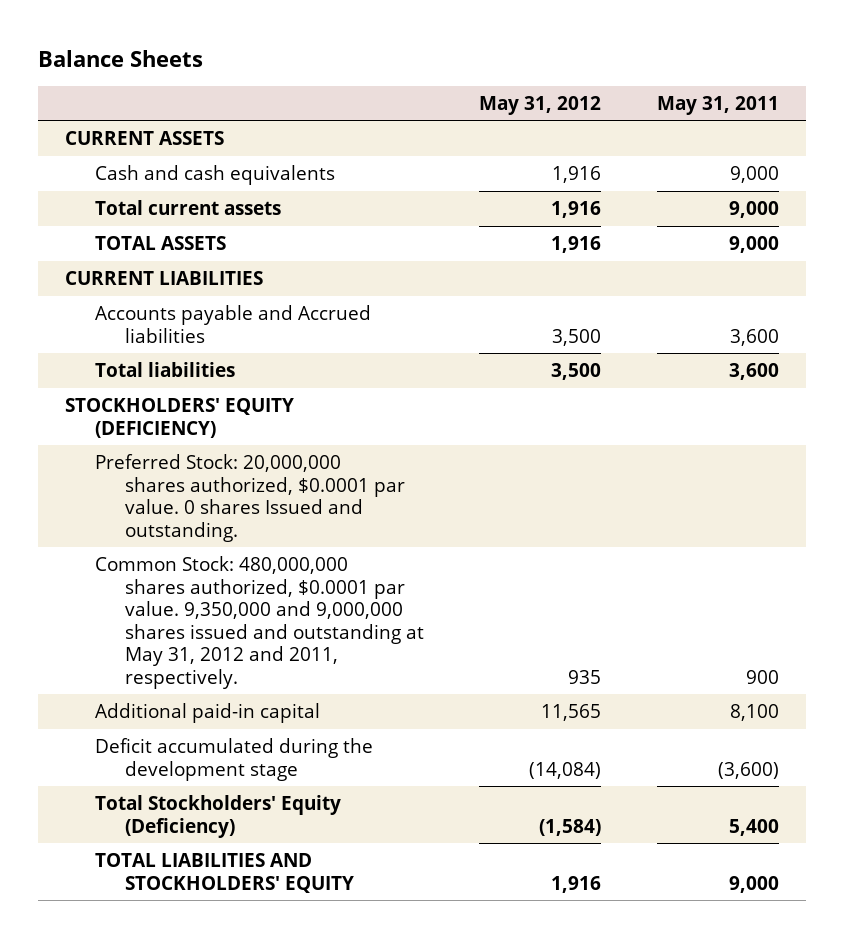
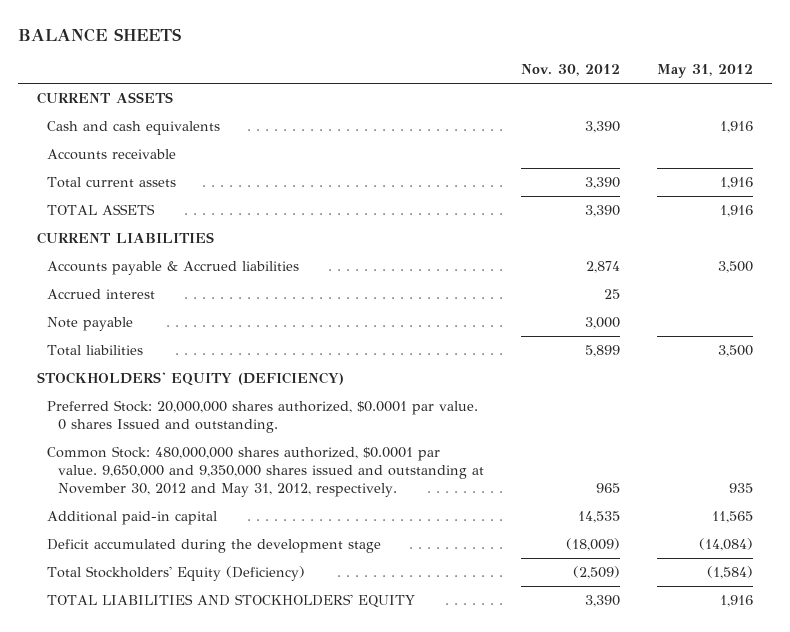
- Balance Sheets
+ BALANCE SHEETS
- | May 31, 2012 | May 31, 2011
+ | Nov. 30, 2012 | May 31, 2012
+ Accounts receivable
- Accounts payable and Accrued liabilities | 3,500 | 3,600
+ Accounts payable & Accrued liabilities | 2,874 | 3,500
+ Accrued interest | 25 |
+ Note payable | 3,000 |
- Common Stock: 480,000,000 shares authorized, $0.0001 par value. 9,350,000 and 9,000,000 shares issued and outstanding at May 31, 2012 and 2011, respectively. | 935 | 900
+ Common Stock: 480,000,000 shares authorized, $0.0001 par value. 9,650,000 and 9,350,000 shares issued and outstanding at November 30, 2012 and May 31, 2012, respectively. | 965 | 935

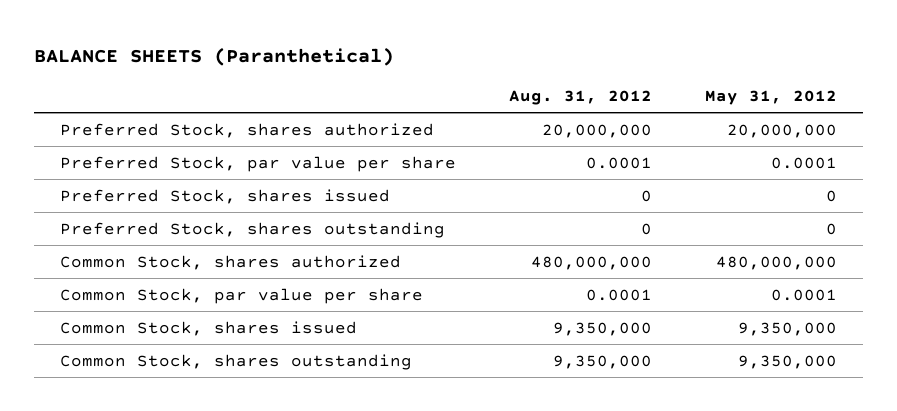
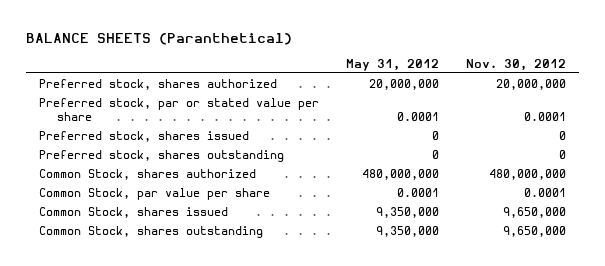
- | Aug. 31, 2012 | May 31, 2012
+ | May 31, 2012 | Nov. 30, 2012
- Preferred Stock, shares authorized | 20,000,000 | 20,000,000
- Preferred Stock, par value per share | 0.0001 | 0.0001
- Preferred Stock, shares issued | 0 | 0
- Preferred Stock, shares outstanding | 0 | 0
+ Preferred stock, shares authorized | 20,000,000 | 20,000,000
+ Preferred stock, par or stated value per share | 0.0001 | 0.0001
+ Preferred stock, shares issued | 0 | 0
+ Preferred stock, shares outstanding | 0 | 0

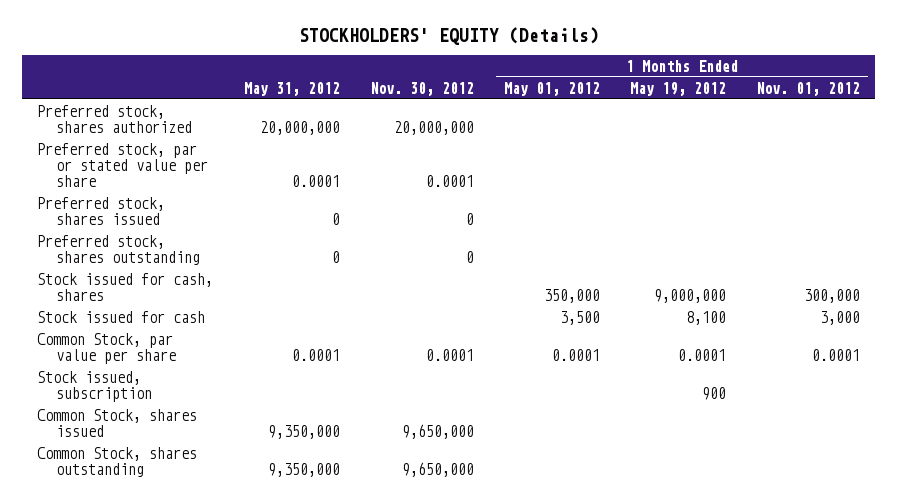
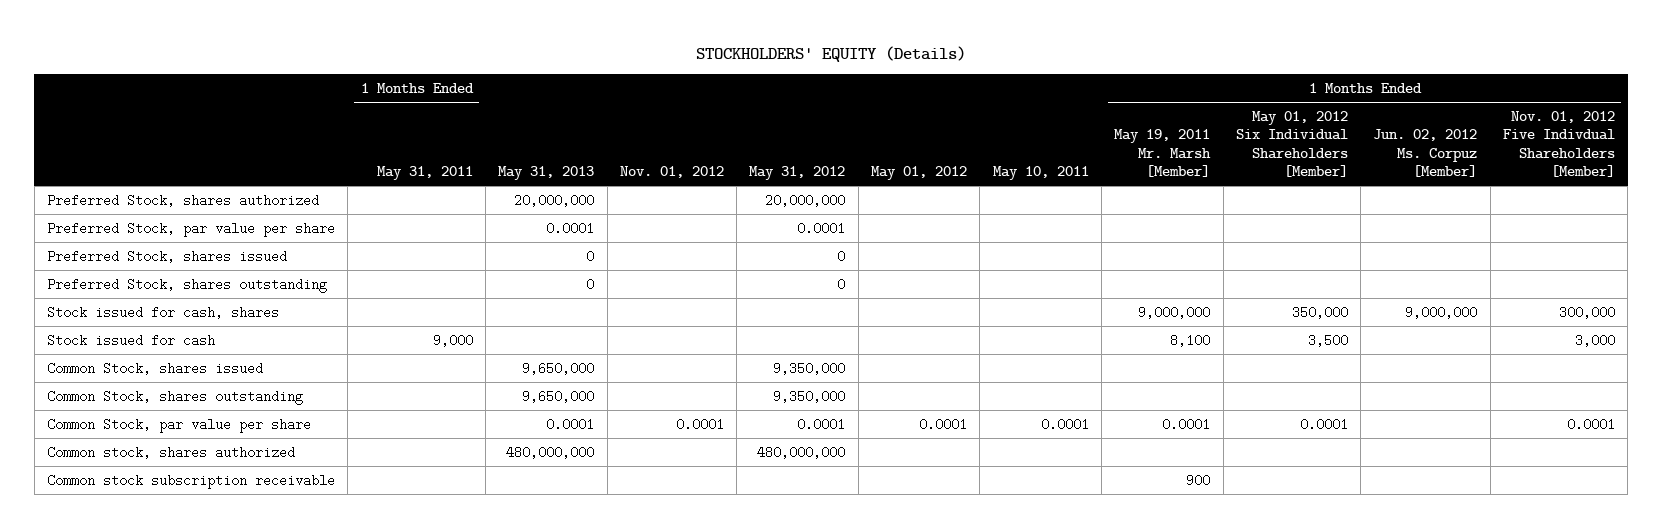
- | May 31, 2012 | Nov. 30, 2012 | 1 Months Ended May 01, 2012 | 1 Months Ended May 19, 2012 | 1 Months Ended Nov. 01, 2012
+ | 1 Months Ended May 31, 2011 | May 31, 2013 | Nov. 01, 2012 | May 31, 2012 | May 01, 2012 | May 10, 2011 | 1 Months Ended May 19, 2011 Mr. Marsh [Member] | 1 Months Ended May 01, 2012 Six Individual Shareholders [Member] | 1 Months Ended Jun. 02, 2012 Ms. Corpuz [Member] | 1 Months Ended Nov. 01, 2012 Five Indivdual Shareholders [Member]
- Preferred stock, shares authorized | 20,000,000 | 20,000,000 | | |
- Preferred stock, par or stated value per share | 0.0001 | 0.0001 | | |
- Preferred stock, shares issued | 0 | 0 | | |
- Preferred stock, shares outstanding | 0 | 0 | | |
+ Preferred Stock, shares authorized | | 20,000,000 | | 20,000,000 | | | | | |
+ Preferred Stock, par value per share | | 0.0001 | | 0.0001 | | | | | |
+ Preferred Stock, shares issued | | 0 | | 0 | | | | | |
+ Preferred Stock, shares outstanding | | 0 | | 0 | | | | | |
- Stock issued, subscription | | | | 900 |
moved down: Common Stock, par value per share | | 0.0001 | 0.0001 | 0.0001 | 0.0001 | 0.0001 | 0.0001 | 0.0001 | | 0.0001
+ Common stock, shares authorized | | 480,000,000 | | 480,000,000 | | | | | |
+ Common stock subscription receivable | | | | | | | 900 | | |

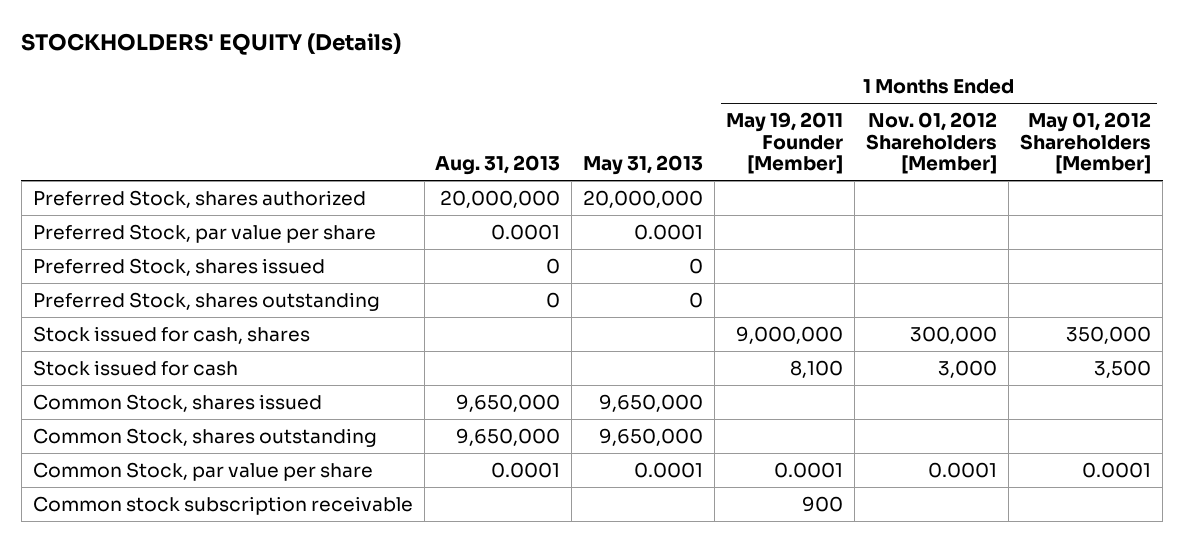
- | 1 Months Ended May 31, 2011 | May 31, 2013 | Nov. 01, 2012 | May 31, 2012 | May 01, 2012 | May 10, 2011 | 1 Months Ended May 19, 2011 Mr. Marsh [Member] | 1 Months Ended May 01, 2012 Six Individual Shareholders [Member] | 1 Months Ended Jun. 02, 2012 Ms. Corpuz [Member] | 1 Months Ended Nov. 01, 2012 Five Indivdual Shareholders [Member]
+ | Aug. 31, 2013 | May 31, 2013 | 1 Months Ended May 19, 2011 Founder [Member] | 1 Months Ended Nov. 01, 2012 Shareholders [Member] | 1 Months Ended May 01, 2012 Shareholders [Member]
- Common stock, shares authorized | | 480,000,000 | | 480,000,000 | | | | | |

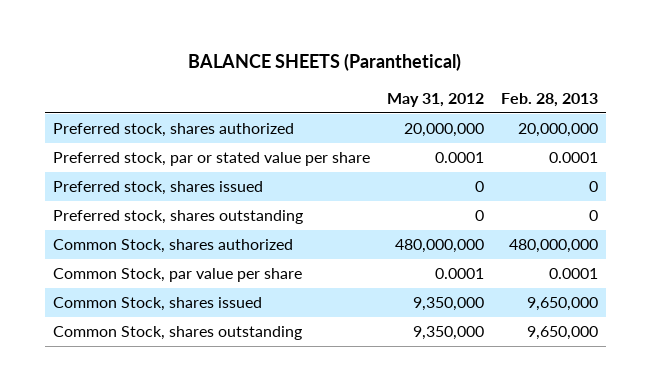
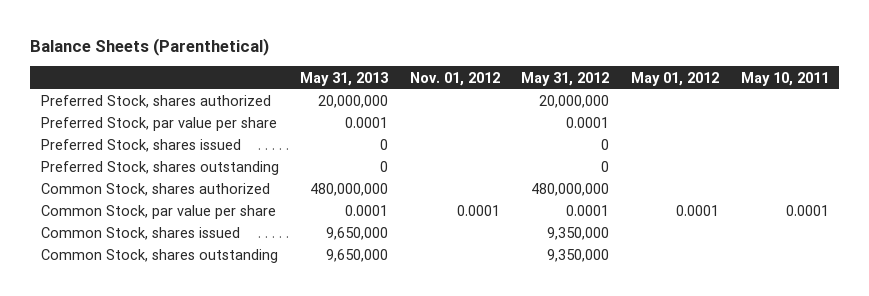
- BALANCE SHEETS (Paranthetical)
+ Balance Sheets (Parenthetical)
- | May 31, 2012 | Feb. 28, 2013
+ | May 31, 2013 | Nov. 01, 2012 | May 31, 2012 | May 01, 2012 | May 10, 2011
- Preferred stock, shares authorized | 20,000,000 | 20,000,000
- Preferred stock, par or stated value per share | 0.0001 | 0.0001
- Preferred stock, shares issued | 0 | 0
- Preferred stock, shares outstanding | 0 | 0
+ Preferred Stock, shares authorized | 20,000,000 | | 20,000,000 | |
+ Preferred Stock, par value per share | 0.0001 | | 0.0001 | |
+ Preferred Stock, shares issued | 0 | | 0 | |
+ Preferred Stock, shares outstanding | 0 | | 0 | |

